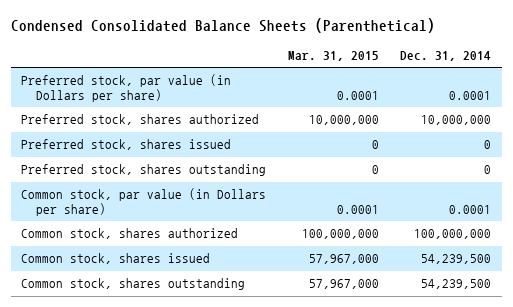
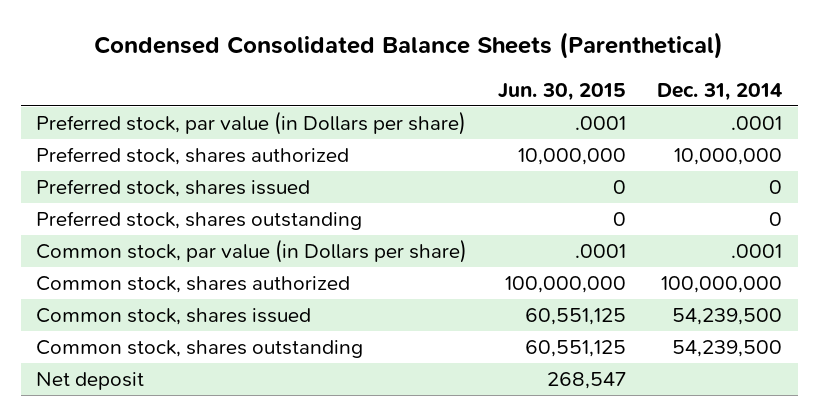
- | Mar. 31, 2015 | Dec. 31, 2014
+ | Jun. 30, 2015 | Dec. 31, 2014
- Preferred stock, par value (in Dollars per share) | 0.0001 | 0.0001
+ Preferred stock, par value (in Dollars per share) | .0001 | .0001
- Common stock, par value (in Dollars per share) | 0.0001 | 0.0001
+ Common stock, par value (in Dollars per share) | .0001 | .0001
+ Net deposit | 268,547 |

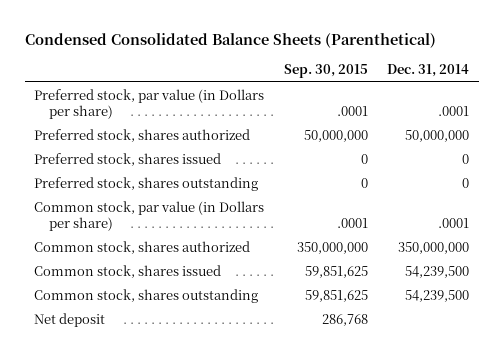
- | Jun. 30, 2015 | Dec. 31, 2014
+ | Sep. 30, 2015 | Dec. 31, 2014
- Preferred stock, shares authorized | 10,000,000 | 10,000,000
+ Preferred stock, shares authorized | 50,000,000 | 50,000,000
- Common stock, shares authorized | 100,000,000 | 100,000,000
+ Common stock, shares authorized | 350,000,000 | 350,000,000

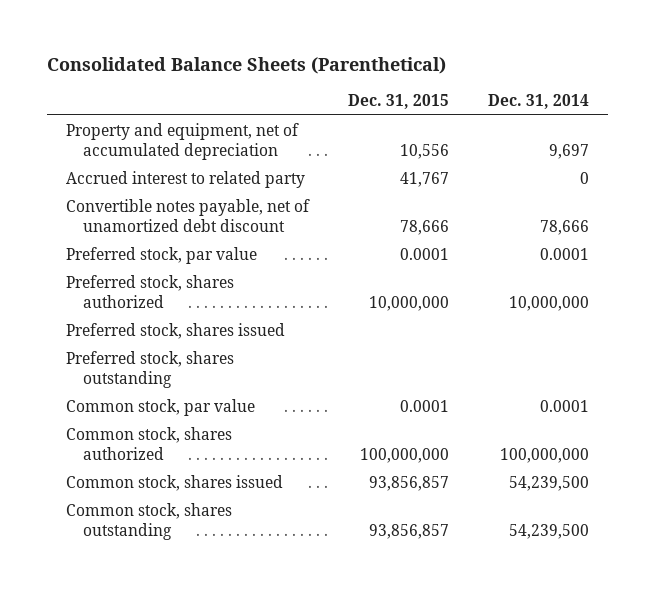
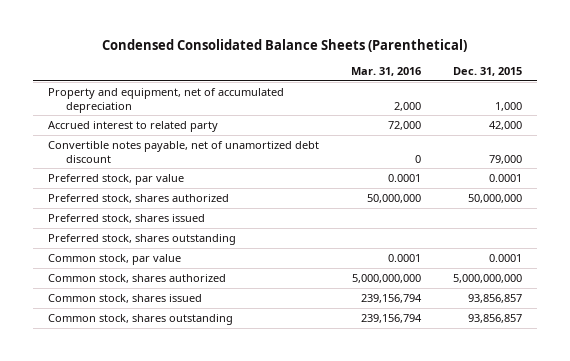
- Consolidated Balance Sheets (Parenthetical)
+ Condensed Consolidated Balance Sheets (Parenthetical)
- | Dec. 31, 2015 | Dec. 31, 2014
+ | Mar. 31, 2016 | Dec. 31, 2015
- Property and equipment, net of accumulated depreciation | 10,556 | 9,697
- Accrued interest to related party | 41,767 | 0
- Convertible notes payable, net of unamortized debt discount | 78,666 | 78,666
+ Property and equipment, net of accumulated depreciation | 2,000 | 1,000
+ Accrued interest to related party | 72,000 | 42,000
+ Convertible notes payable, net of unamortized debt discount | 0 | 79,000
- Preferred stock, shares authorized | 10,000,000 | 10,000,000
+ Preferred stock, shares authorized | 50,000,000 | 50,000,000
- Common stock, shares authorized | 100,000,000 | 100,000,000
+ Common stock, shares authorized | 5,000,000,000 | 5,000,000,000

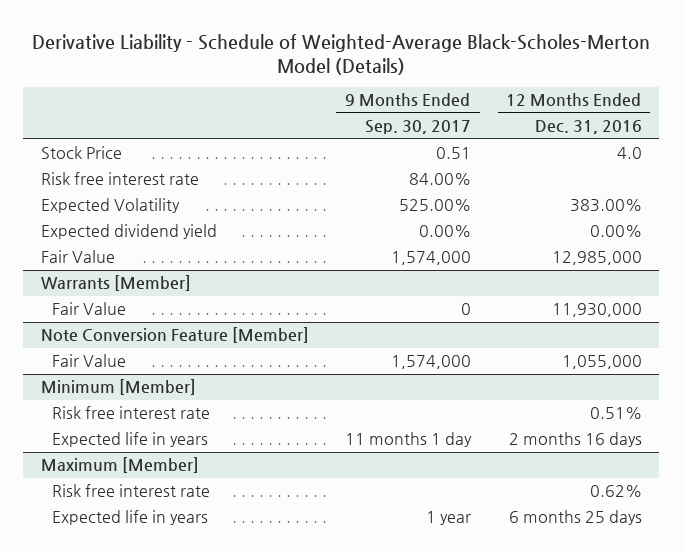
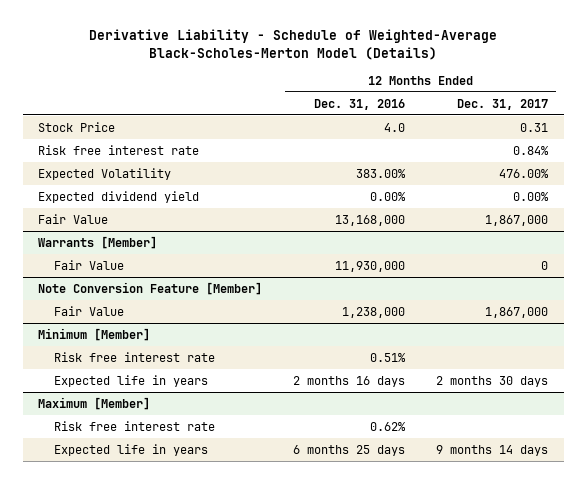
- | 9 Months Ended Sep. 30, 2017 | 12 Months Ended Dec. 31, 2016
+ | 12 Months Ended Dec. 31, 2016 | 12 Months Ended Dec. 31, 2017
- Fair Value | 1,574,000 | 12,985,000
+ Fair Value | 13,168,000 | 1,867,000
@ Note Conversion Feature [Member]
- Fair Value | 1,574,000 | 1,055,000
+ Fair Value | 1,238,000 | 1,867,000

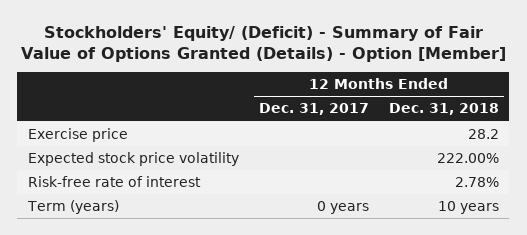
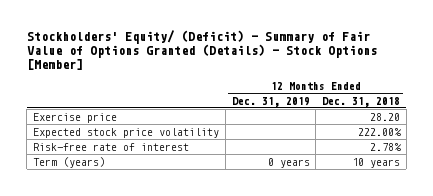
- Stockholders' Equity/ (Deficit) - Summary of Fair Value of Options Granted (Details) - Option [Member]
+ Stockholders' Equity/ (Deficit) - Summary of Fair Value of Options Granted (Details) - Stock Options [Member]
- | 12 Months Ended Dec. 31, 2017 | 12 Months Ended Dec. 31, 2018
+ | 12 Months Ended Dec. 31, 2019 | 12 Months Ended Dec. 31, 2018
- Exercise price | | 28.2
+ Exercise price | | 28.20

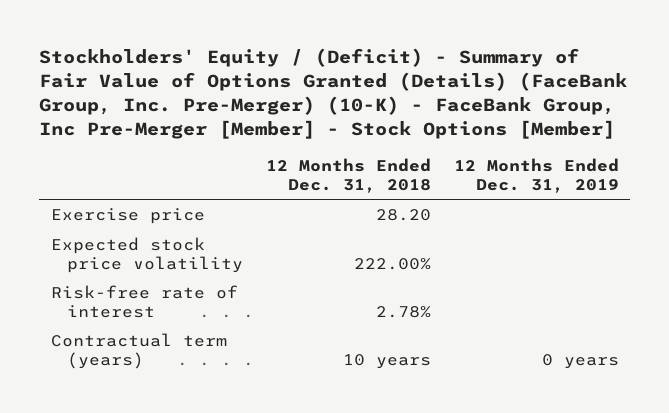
- Stockholders' Equity/ (Deficit) - Summary of Fair Value of Options Granted (Details) - Stock Options [Member]
+ Stockholders' Equity / (Deficit) - Summary of Fair Value of Options Granted (Details) (FaceBank Group, Inc. Pre-Merger) (10-K) - FaceBank Group, Inc Pre-Merger [Member] - Stock Options [Member]
- | 12 Months Ended Dec. 31, 2019 | 12 Months Ended Dec. 31, 2018
+ | 12 Months Ended Dec. 31, 2018 | 12 Months Ended Dec. 31, 2019
- Term (years) | 0 years | 10 years
+ Contractual term (years) | 10 years | 0 years

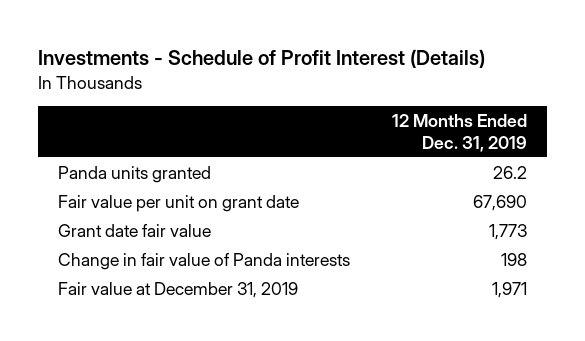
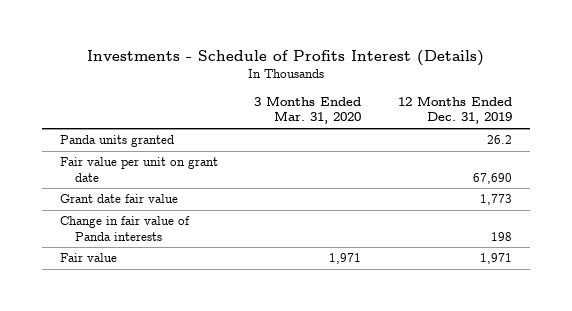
- Investments - Schedule of Profit Interest (Details)
+ Investments - Schedule of Profits Interest (Details)
- | 12 Months Ended Dec. 31, 2019
+ | 3 Months Ended Mar. 31, 2020 | 12 Months Ended Dec. 31, 2019
- Fair value at December 31, 2019 | 1,971
+ Fair value | 1,971 | 1,971

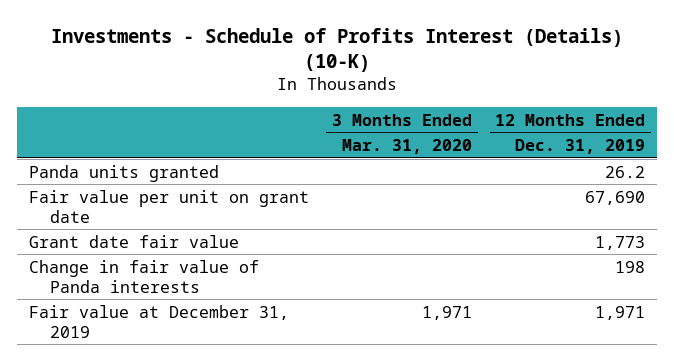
- Investments - Schedule of Profits Interest (Details)
+ Investments - Schedule of Profits Interest (Details) (10-K)
- Fair value | 1,971 | 1,971
+ Fair value at December 31, 2019 | 1,971 | 1,971

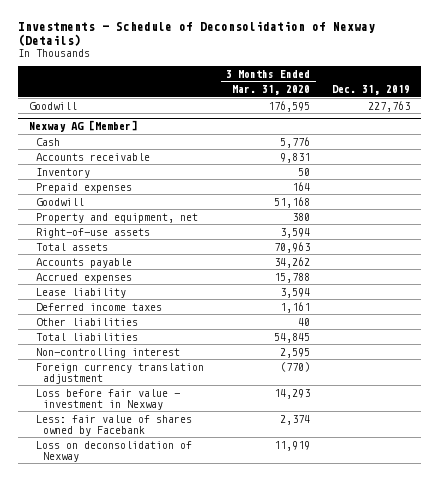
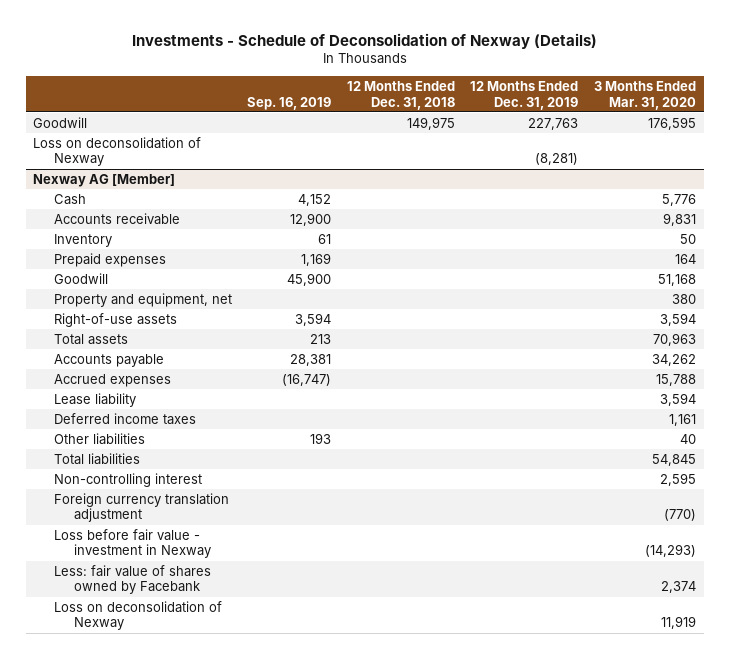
- | 3 Months Ended Mar. 31, 2020 | Dec. 31, 2019
+ | Sep. 16, 2019 | 12 Months Ended Dec. 31, 2018 | 12 Months Ended Dec. 31, 2019 | 3 Months Ended Mar. 31, 2020
+ Loss on deconsolidation of Nexway | | | (8,281) |
@ Nexway AG [Member]
- Loss before fair value - investment in Nexway | 14,293 |
+ Loss before fair value - investment in Nexway | | | | (14,293)

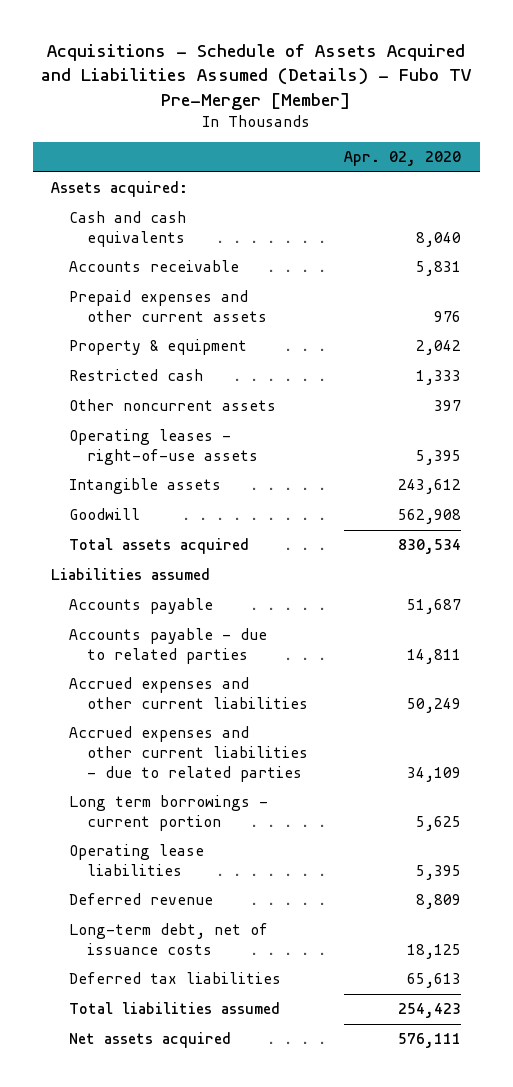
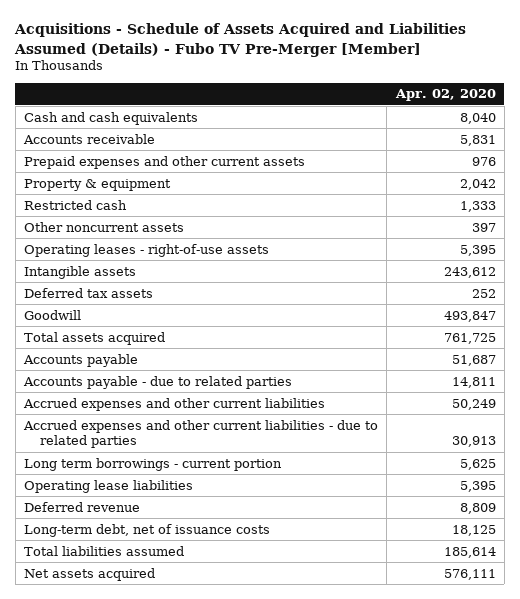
- Assets acquired:
- Goodwill | 562,908
- Total assets acquired | 830,534
- Liabilities assumed
+ Deferred tax assets | 252
+ Goodwill | 493,847
+ Total assets acquired | 761,725
- Accrued expenses and other current liabilities - due to related parties | 34,109
+ Accrued expenses and other current liabilities - due to related parties | 30,913
- Deferred tax liabilities | 65,613
- Total liabilities assumed | 254,423
+ Total liabilities assumed | 185,614

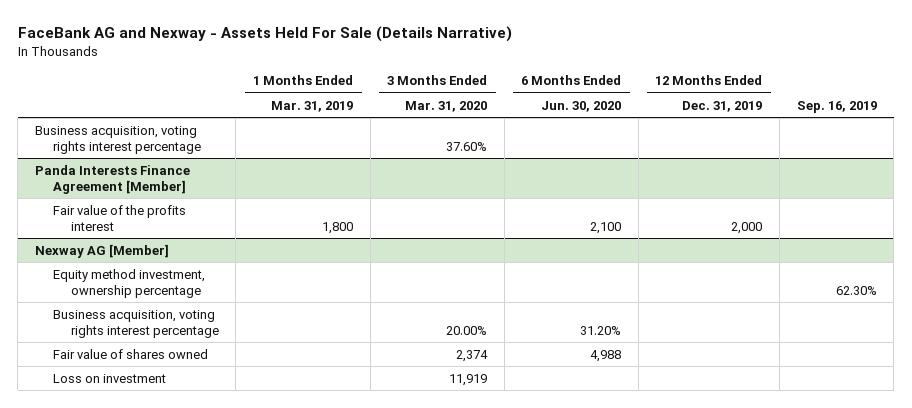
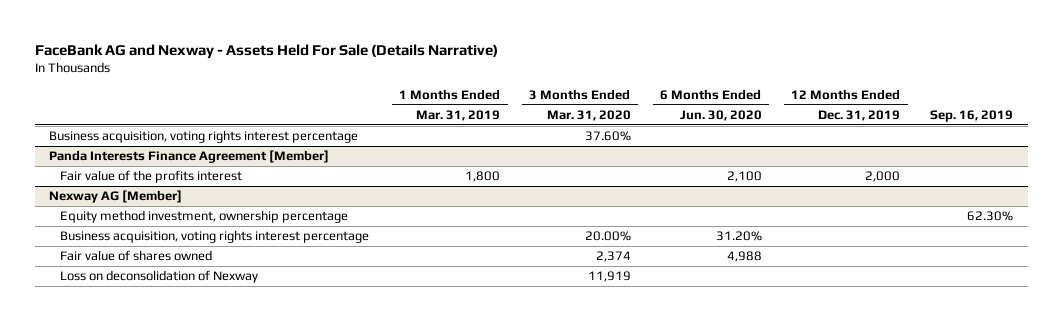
@ Nexway AG [Member]
- Loss on investment | | 11,919 | | |
+ Loss on deconsolidation of Nexway | | 11,919 | | |

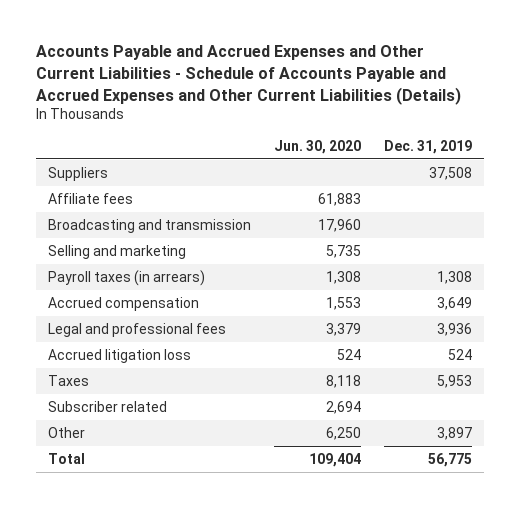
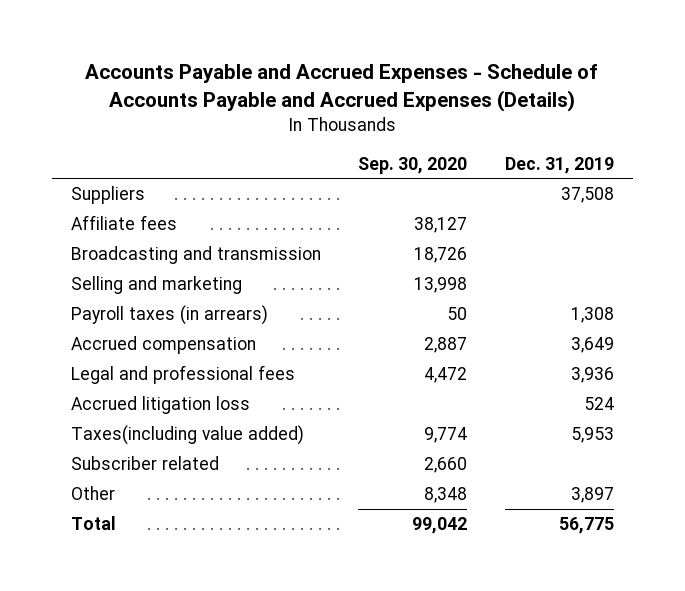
- Accounts Payable and Accrued Expenses and Other Current Liabilities - Schedule of Accounts Payable and Accrued Expenses and Other Current Liabilities (Details)
+ Accounts Payable and Accrued Expenses - Schedule of Accounts Payable and Accrued Expenses (Details)
- | Jun. 30, 2020 | Dec. 31, 2019
+ | Sep. 30, 2020 | Dec. 31, 2019
- Taxes | 8,118 | 5,953
+ Taxes(including value added) | 9,774 | 5,953

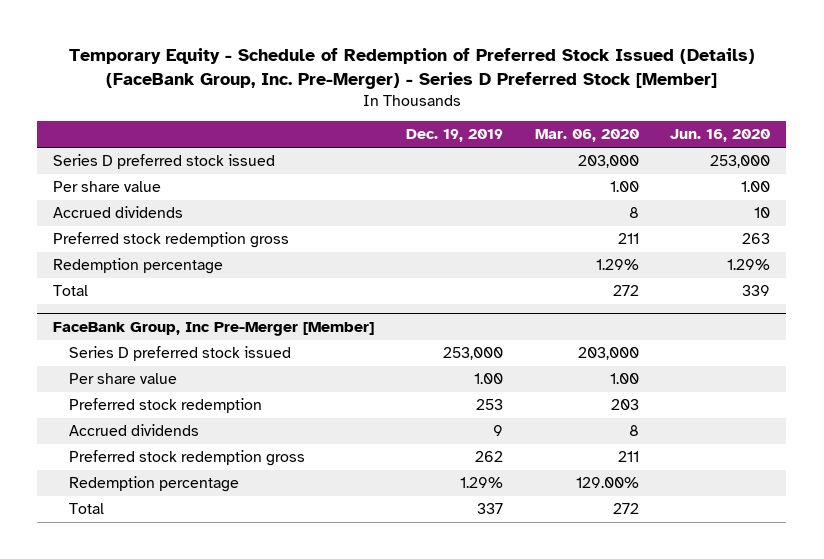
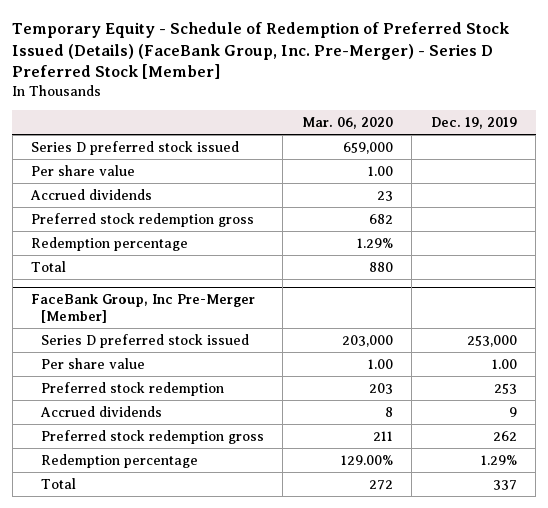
- | Dec. 19, 2019 | Mar. 06, 2020 | Jun. 16, 2020
+ | Mar. 06, 2020 | Dec. 19, 2019
- Series D preferred stock issued | | 203,000 | 253,000
+ Series D preferred stock issued | 659,000 |
- Accrued dividends | | 8 | 10
- Preferred stock redemption gross | | 211 | 263
+ Accrued dividends | 23 |
+ Preferred stock redemption gross | 682 |
- Total | | 272 | 339
+ Total | 880 |

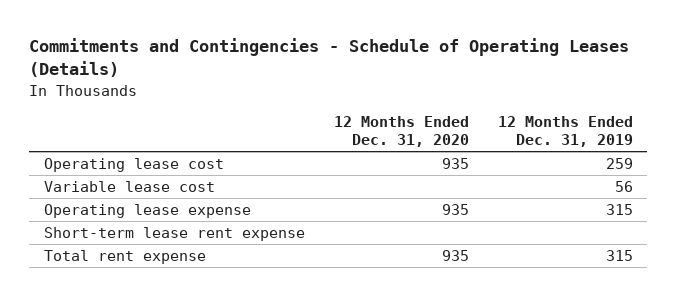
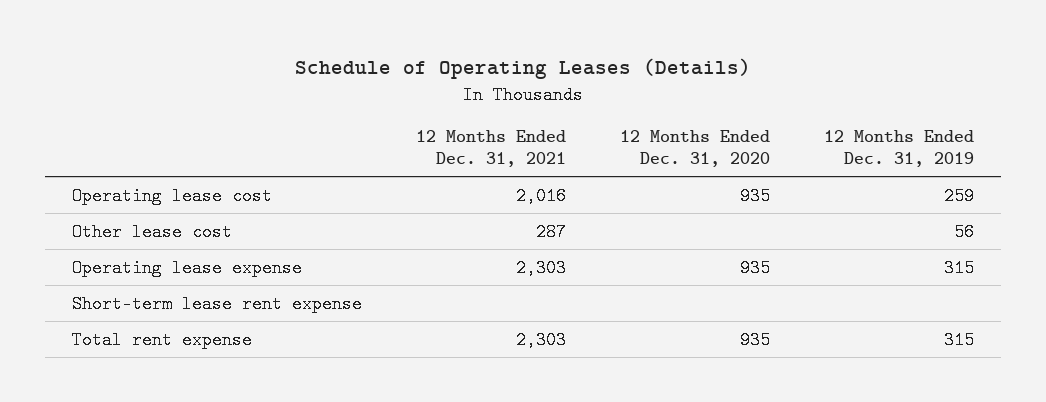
- Commitments and Contingencies - Schedule of Operating Leases (Details)
+ Schedule of Operating Leases (Details)
- | 12 Months Ended Dec. 31, 2020 | 12 Months Ended Dec. 31, 2019
+ | 12 Months Ended Dec. 31, 2021 | 12 Months Ended Dec. 31, 2020 | 12 Months Ended Dec. 31, 2019
- Variable lease cost | | 56
+ Other lease cost | 287 | | 56

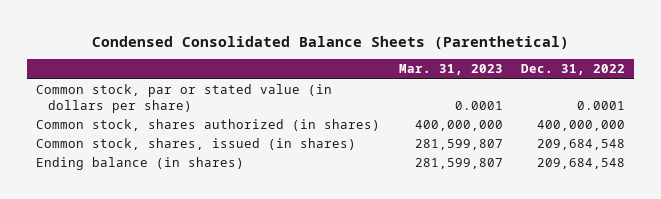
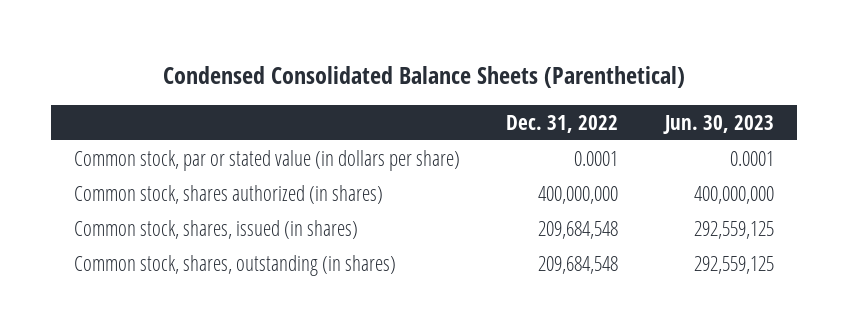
- | Mar. 31, 2023 | Dec. 31, 2022
+ | Dec. 31, 2022 | Jun. 30, 2023
- Ending balance (in shares) | 281,599,807 | 209,684,548
+ Common stock, shares, outstanding (in shares) | 209,684,548 | 292,559,125

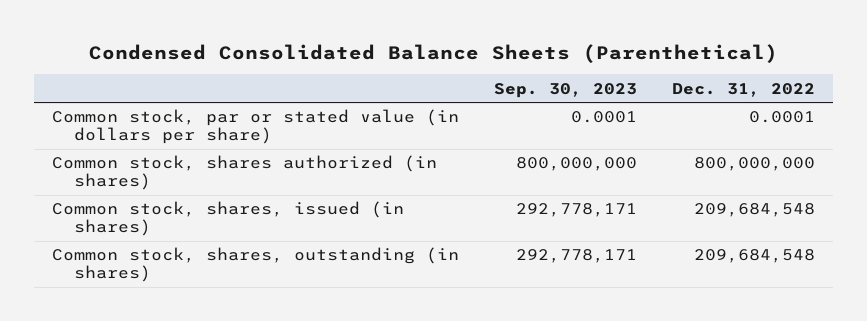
- | Dec. 31, 2022 | Jun. 30, 2023
+ | Sep. 30, 2023 | Dec. 31, 2022
- Common stock, shares authorized (in shares) | 400,000,000 | 400,000,000
+ Common stock, shares authorized (in shares) | 800,000,000 | 800,000,000

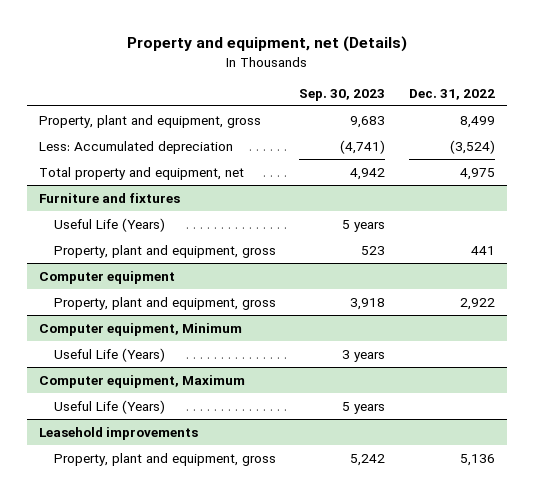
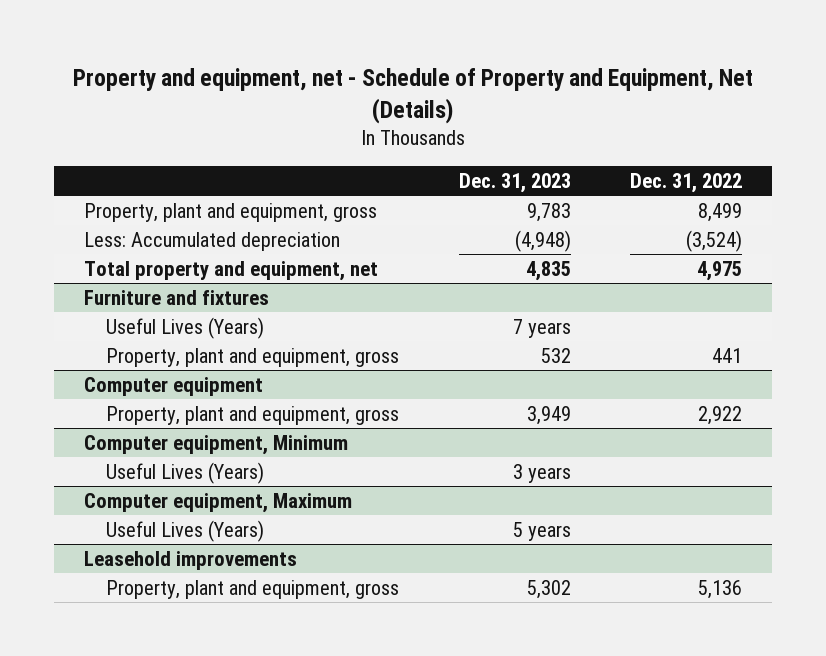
- Property and equipment, net (Details)
+ Property and equipment, net - Schedule of Property and Equipment, Net (Details)
- | Sep. 30, 2023 | Dec. 31, 2022
+ | Dec. 31, 2023 | Dec. 31, 2022
@ Furniture and fixtures
- Useful Life (Years) | 5 years |
+ Useful Lives (Years) | 7 years |
@ Computer equipment, Minimum
- Useful Life (Years) | 3 years |
+ Useful Lives (Years) | 3 years |
@ Computer equipment, Maximum
- Useful Life (Years) | 5 years |
+ Useful Lives (Years) | 5 years |

